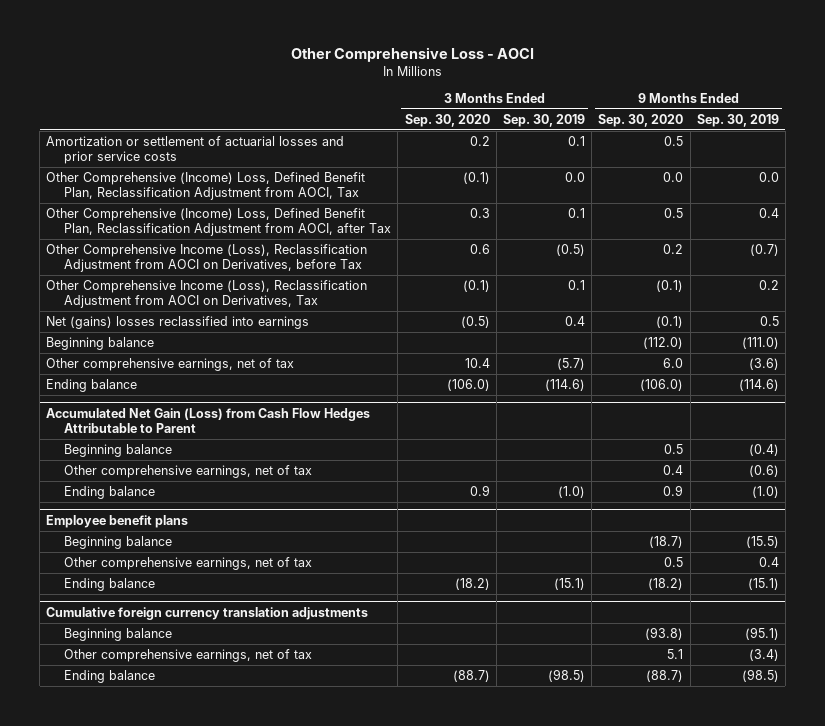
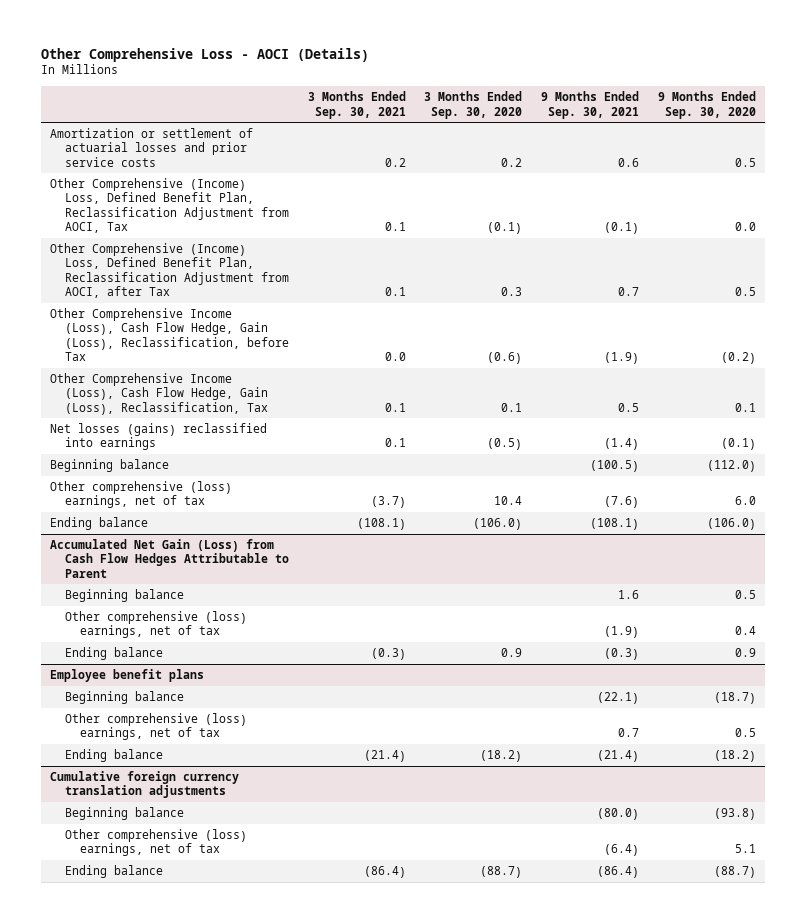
- Other Comprehensive Loss - AOCI
+ Other Comprehensive Loss - AOCI (Details)
- | 3 Months Ended Sep. 30, 2020 | 3 Months Ended Sep. 30, 2019 | 9 Months Ended Sep. 30, 2020 | 9 Months Ended Sep. 30, 2019
+ | 3 Months Ended Sep. 30, 2021 | 3 Months Ended Sep. 30, 2020 | 9 Months Ended Sep. 30, 2021 | 9 Months Ended Sep. 30, 2020
- Other Comprehensive Income (Loss), Reclassification Adjustment from AOCI on Derivatives, before Tax | 0.6 | (0.5) | 0.2 | (0.7)
- Other Comprehensive Income (Loss), Reclassification Adjustment from AOCI on Derivatives, Tax | (0.1) | 0.1 | (0.1) | 0.2
- Net (gains) losses reclassified into earnings | (0.5) | 0.4 | (0.1) | 0.5
+ Other Comprehensive Income (Loss), Cash Flow Hedge, Gain (Loss), Reclassification, before Tax | 0.0 | (0.6) | (1.9) | (0.2)
+ Other Comprehensive Income (Loss), Cash Flow Hedge, Gain (Loss), Reclassification, Tax | 0.1 | 0.1 | 0.5 | 0.1
+ Net losses (gains) reclassified into earnings | 0.1 | (0.5) | (1.4) | (0.1)
- Other comprehensive earnings, net of tax | 10.4 | (5.7) | 6.0 | (3.6)
+ Other comprehensive (loss) earnings, net of tax | (3.7) | 10.4 | (7.6) | 6.0
@ Accumulated Net Gain (Loss) from Cash Flow Hedges Attributable to Parent
- Other comprehensive earnings, net of tax | | | 0.4 | (0.6)
+ Other comprehensive (loss) earnings, net of tax | | | (1.9) | 0.4
@ Employee benefit plans
- Other comprehensive earnings, net of tax | | | 0.5 | 0.4
+ Other comprehensive (loss) earnings, net of tax | | | 0.7 | 0.5
@ Cumulative foreign currency translation adjustments
- Other comprehensive earnings, net of tax | | | 5.1 | (3.4)
+ Other comprehensive (loss) earnings, net of tax | | | (6.4) | 5.1

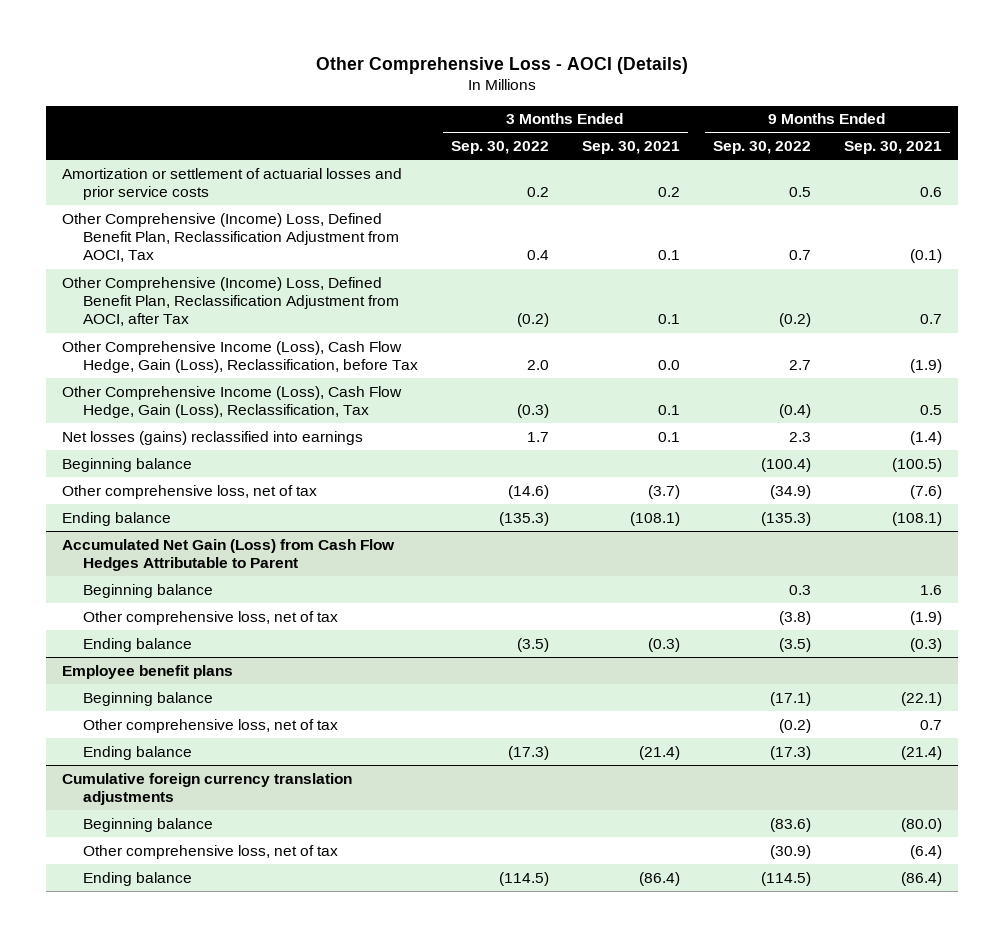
- | 3 Months Ended Sep. 30, 2021 | 3 Months Ended Sep. 30, 2020 | 9 Months Ended Sep. 30, 2021 | 9 Months Ended Sep. 30, 2020
+ | 3 Months Ended Sep. 30, 2022 | 3 Months Ended Sep. 30, 2021 | 9 Months Ended Sep. 30, 2022 | 9 Months Ended Sep. 30, 2021
- Other comprehensive (loss) earnings, net of tax | (3.7) | 10.4 | (7.6) | 6.0
+ Other comprehensive loss, net of tax | (14.6) | (3.7) | (34.9) | (7.6)
@ Accumulated Net Gain (Loss) from Cash Flow Hedges Attributable to Parent
- Other comprehensive (loss) earnings, net of tax | | | (1.9) | 0.4
+ Other comprehensive loss, net of tax | | | (3.8) | (1.9)
@ Employee benefit plans
- Other comprehensive (loss) earnings, net of tax | | | 0.7 | 0.5
+ Other comprehensive loss, net of tax | | | (0.2) | 0.7
@ Cumulative foreign currency translation adjustments
- Other comprehensive (loss) earnings, net of tax | | | (6.4) | 5.1
+ Other comprehensive loss, net of tax | | | (30.9) | (6.4)

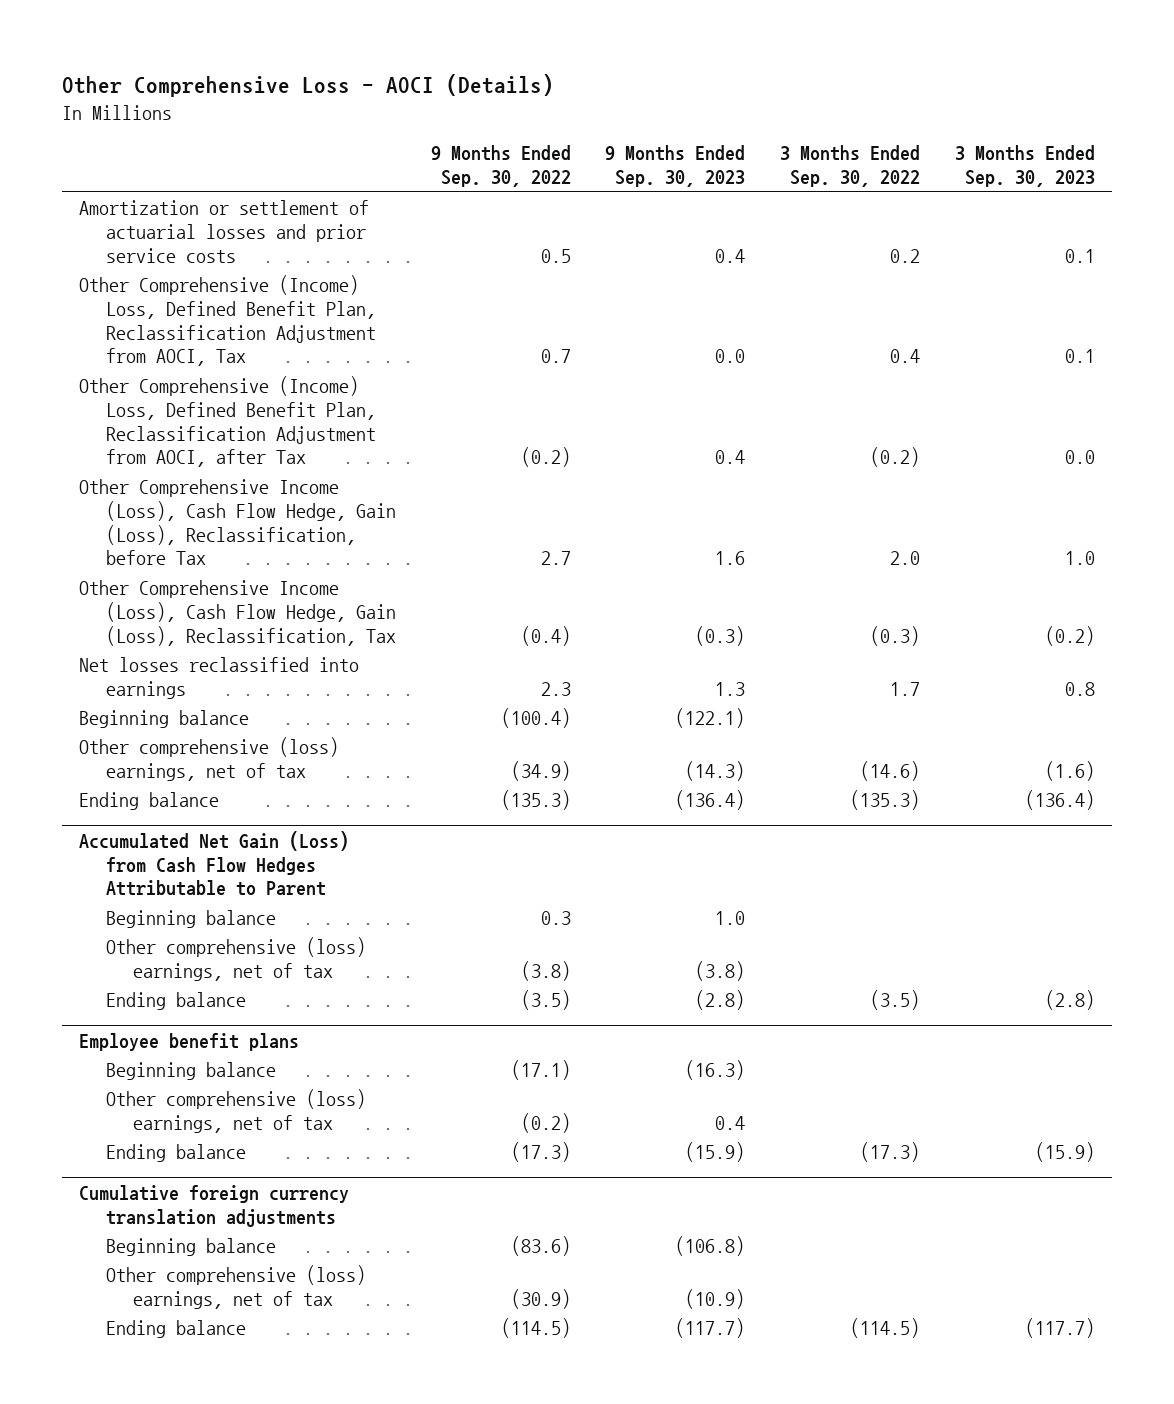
- | 3 Months Ended Sep. 30, 2022 | 3 Months Ended Sep. 30, 2021 | 9 Months Ended Sep. 30, 2022 | 9 Months Ended Sep. 30, 2021
+ | 9 Months Ended Sep. 30, 2022 | 9 Months Ended Sep. 30, 2023 | 3 Months Ended Sep. 30, 2022 | 3 Months Ended Sep. 30, 2023
- Net losses (gains) reclassified into earnings | 1.7 | 0.1 | 2.3 | (1.4)
+ Net losses reclassified into earnings | 2.3 | 1.3 | 1.7 | 0.8
- Other comprehensive loss, net of tax | (14.6) | (3.7) | (34.9) | (7.6)
+ Other comprehensive (loss) earnings, net of tax | (34.9) | (14.3) | (14.6) | (1.6)
@ Accumulated Net Gain (Loss) from Cash Flow Hedges Attributable to Parent
- Other comprehensive loss, net of tax | | | (3.8) | (1.9)
+ Other comprehensive (loss) earnings, net of tax | (3.8) | (3.8) | |
@ Employee benefit plans
- Other comprehensive loss, net of tax | | | (0.2) | 0.7
+ Other comprehensive (loss) earnings, net of tax | (0.2) | 0.4 | |
@ Cumulative foreign currency translation adjustments
- Other comprehensive loss, net of tax | | | (30.9) | (6.4)
+ Other comprehensive (loss) earnings, net of tax | (30.9) | (10.9) | |

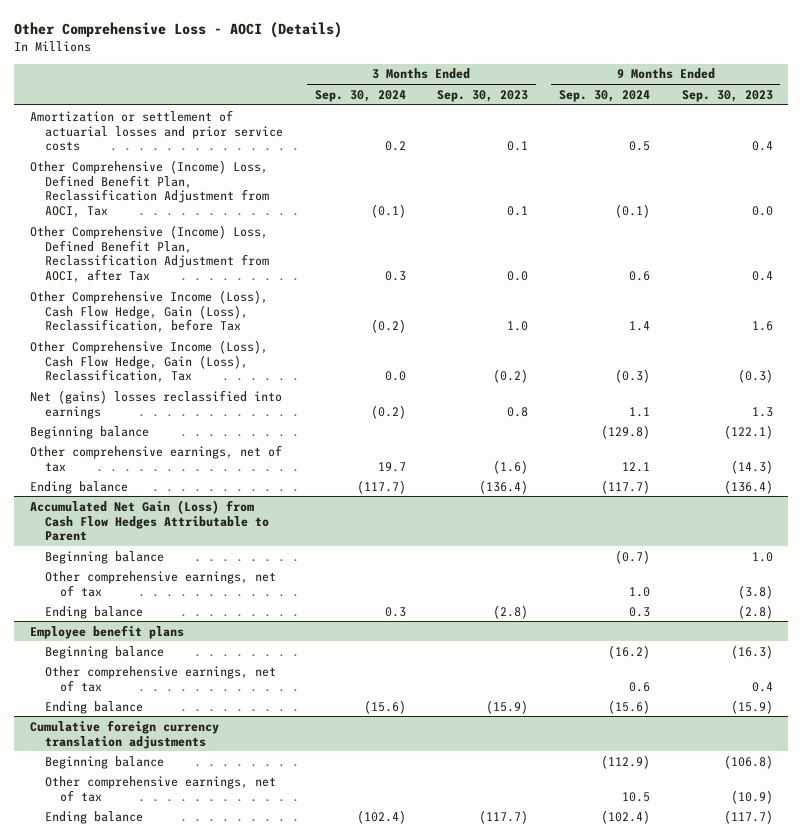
- | 9 Months Ended Sep. 30, 2022 | 9 Months Ended Sep. 30, 2023 | 3 Months Ended Sep. 30, 2022 | 3 Months Ended Sep. 30, 2023
+ | 3 Months Ended Sep. 30, 2024 | 3 Months Ended Sep. 30, 2023 | 9 Months Ended Sep. 30, 2024 | 9 Months Ended Sep. 30, 2023
- Net losses reclassified into earnings | 2.3 | 1.3 | 1.7 | 0.8
+ Net (gains) losses reclassified into earnings | (0.2) | 0.8 | 1.1 | 1.3
- Other comprehensive (loss) earnings, net of tax | (34.9) | (14.3) | (14.6) | (1.6)
+ Other comprehensive earnings, net of tax | 19.7 | (1.6) | 12.1 | (14.3)
@ Accumulated Net Gain (Loss) from Cash Flow Hedges Attributable to Parent
- Other comprehensive (loss) earnings, net of tax | (3.8) | (3.8) | |
+ Other comprehensive earnings, net of tax | | | 1.0 | (3.8)
@ Employee benefit plans
- Other comprehensive (loss) earnings, net of tax | (0.2) | 0.4 | |
+ Other comprehensive earnings, net of tax | | | 0.6 | 0.4
@ Cumulative foreign currency translation adjustments
- Other comprehensive (loss) earnings, net of tax | (30.9) | (10.9) | |
+ Other comprehensive earnings, net of tax | | | 10.5 | (10.9)

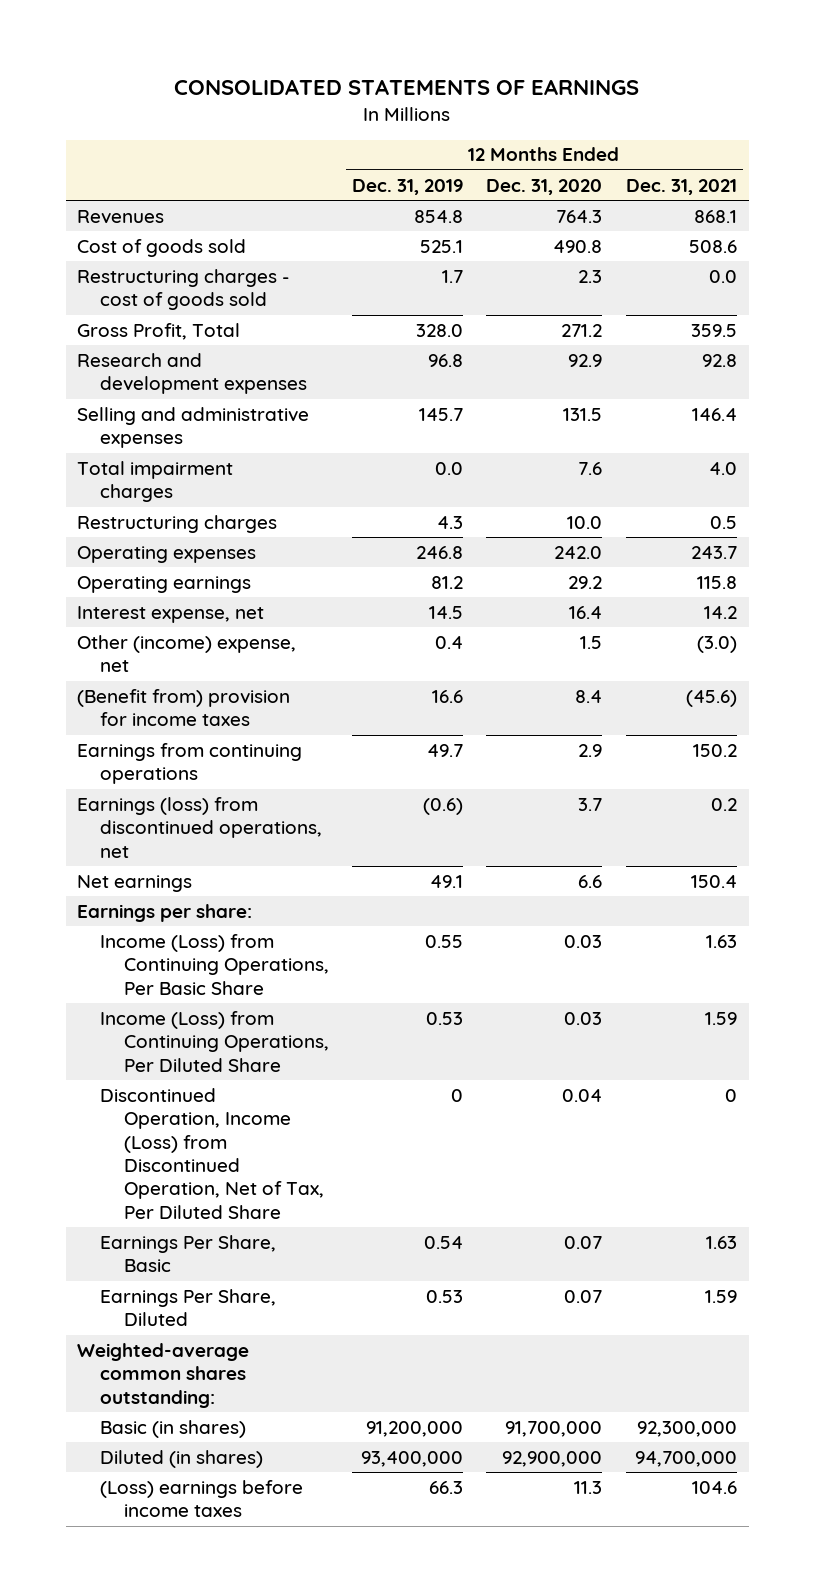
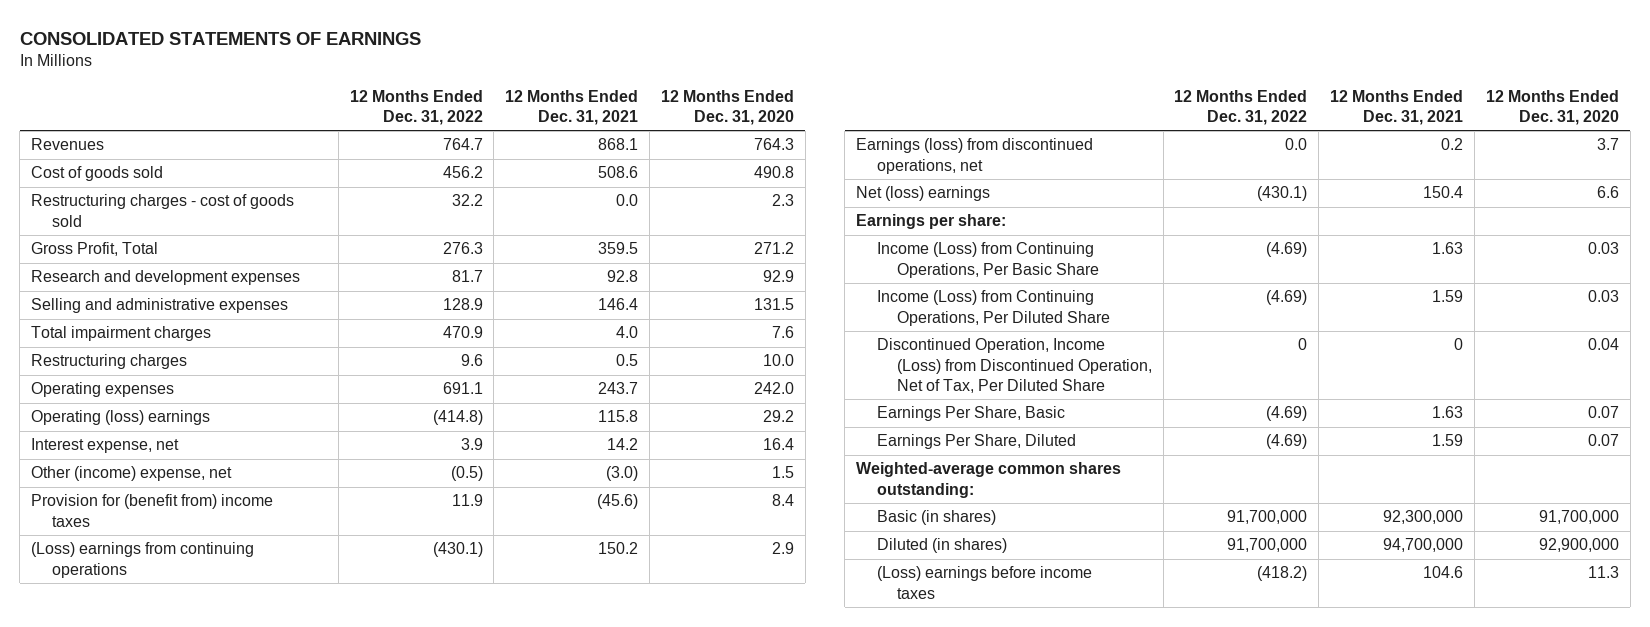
- | 12 Months Ended Dec. 31, 2019 | 12 Months Ended Dec. 31, 2020 | 12 Months Ended Dec. 31, 2021
+ | 12 Months Ended Dec. 31, 2022 | 12 Months Ended Dec. 31, 2021 | 12 Months Ended Dec. 31, 2020
- Operating earnings | 81.2 | 29.2 | 115.8
+ Operating (loss) earnings | (414.8) | 115.8 | 29.2
- (Benefit from) provision for income taxes | 16.6 | 8.4 | (45.6)
- Earnings from continuing operations | 49.7 | 2.9 | 150.2
+ Provision for (benefit from) income taxes | 11.9 | (45.6) | 8.4
+ (Loss) earnings from continuing operations | (430.1) | 150.2 | 2.9
- Net earnings | 49.1 | 6.6 | 150.4
+ Net (loss) earnings | (430.1) | 150.4 | 6.6

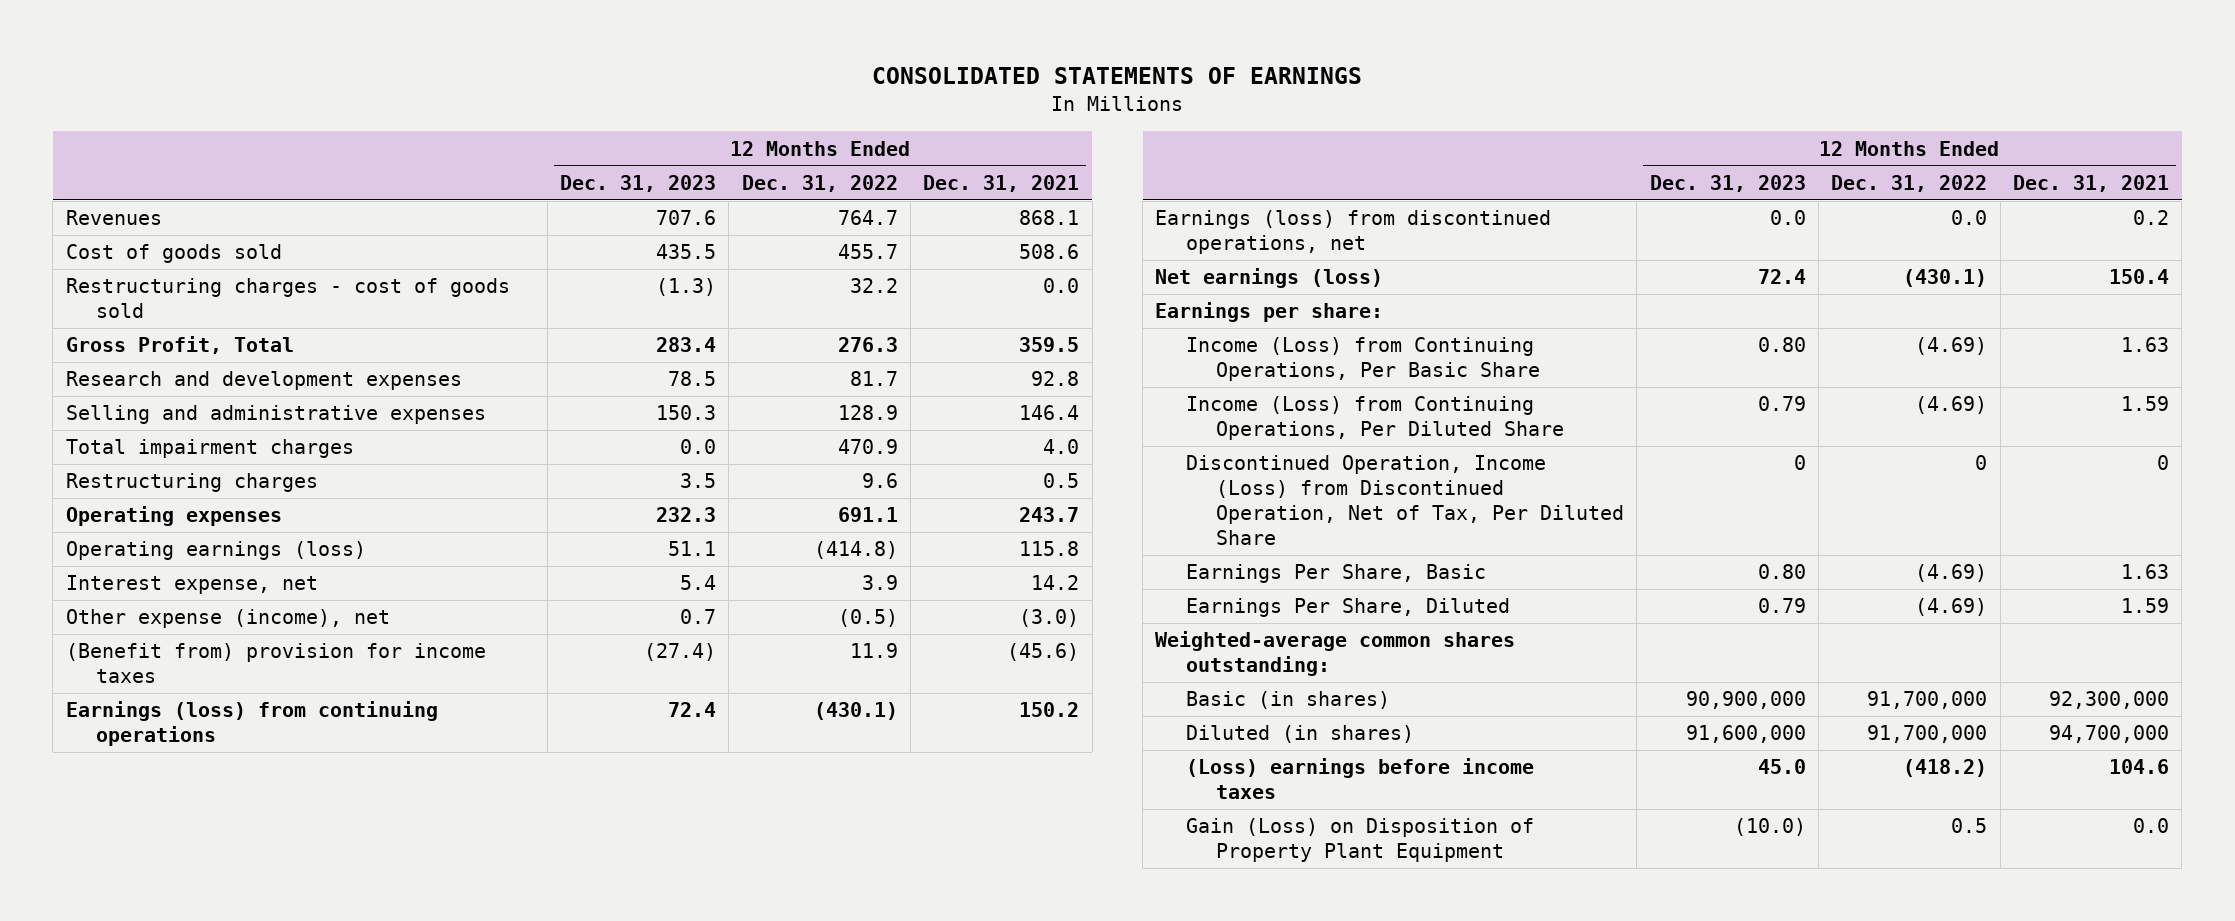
- | 12 Months Ended Dec. 31, 2022 | 12 Months Ended Dec. 31, 2021 | 12 Months Ended Dec. 31, 2020
+ | 12 Months Ended Dec. 31, 2023 | 12 Months Ended Dec. 31, 2022 | 12 Months Ended Dec. 31, 2021
- Cost of goods sold | 456.2 | 508.6 | 490.8
+ Cost of goods sold | 435.5 | 455.7 | 508.6
- Operating (loss) earnings | (414.8) | 115.8 | 29.2
+ Operating earnings (loss) | 51.1 | (414.8) | 115.8
- Other (income) expense, net | (0.5) | (3.0) | 1.5
- Provision for (benefit from) income taxes | 11.9 | (45.6) | 8.4
- (Loss) earnings from continuing operations | (430.1) | 150.2 | 2.9
+ Other expense (income), net | 0.7 | (0.5) | (3.0)
+ (Benefit from) provision for income taxes | (27.4) | 11.9 | (45.6)
+ Earnings (loss) from continuing operations | 72.4 | (430.1) | 150.2
- Net (loss) earnings | (430.1) | 150.4 | 6.6
+ Net earnings (loss) | 72.4 | (430.1) | 150.4
+ Gain (Loss) on Disposition of Property Plant Equipment | (10.0) | 0.5 | 0.0

